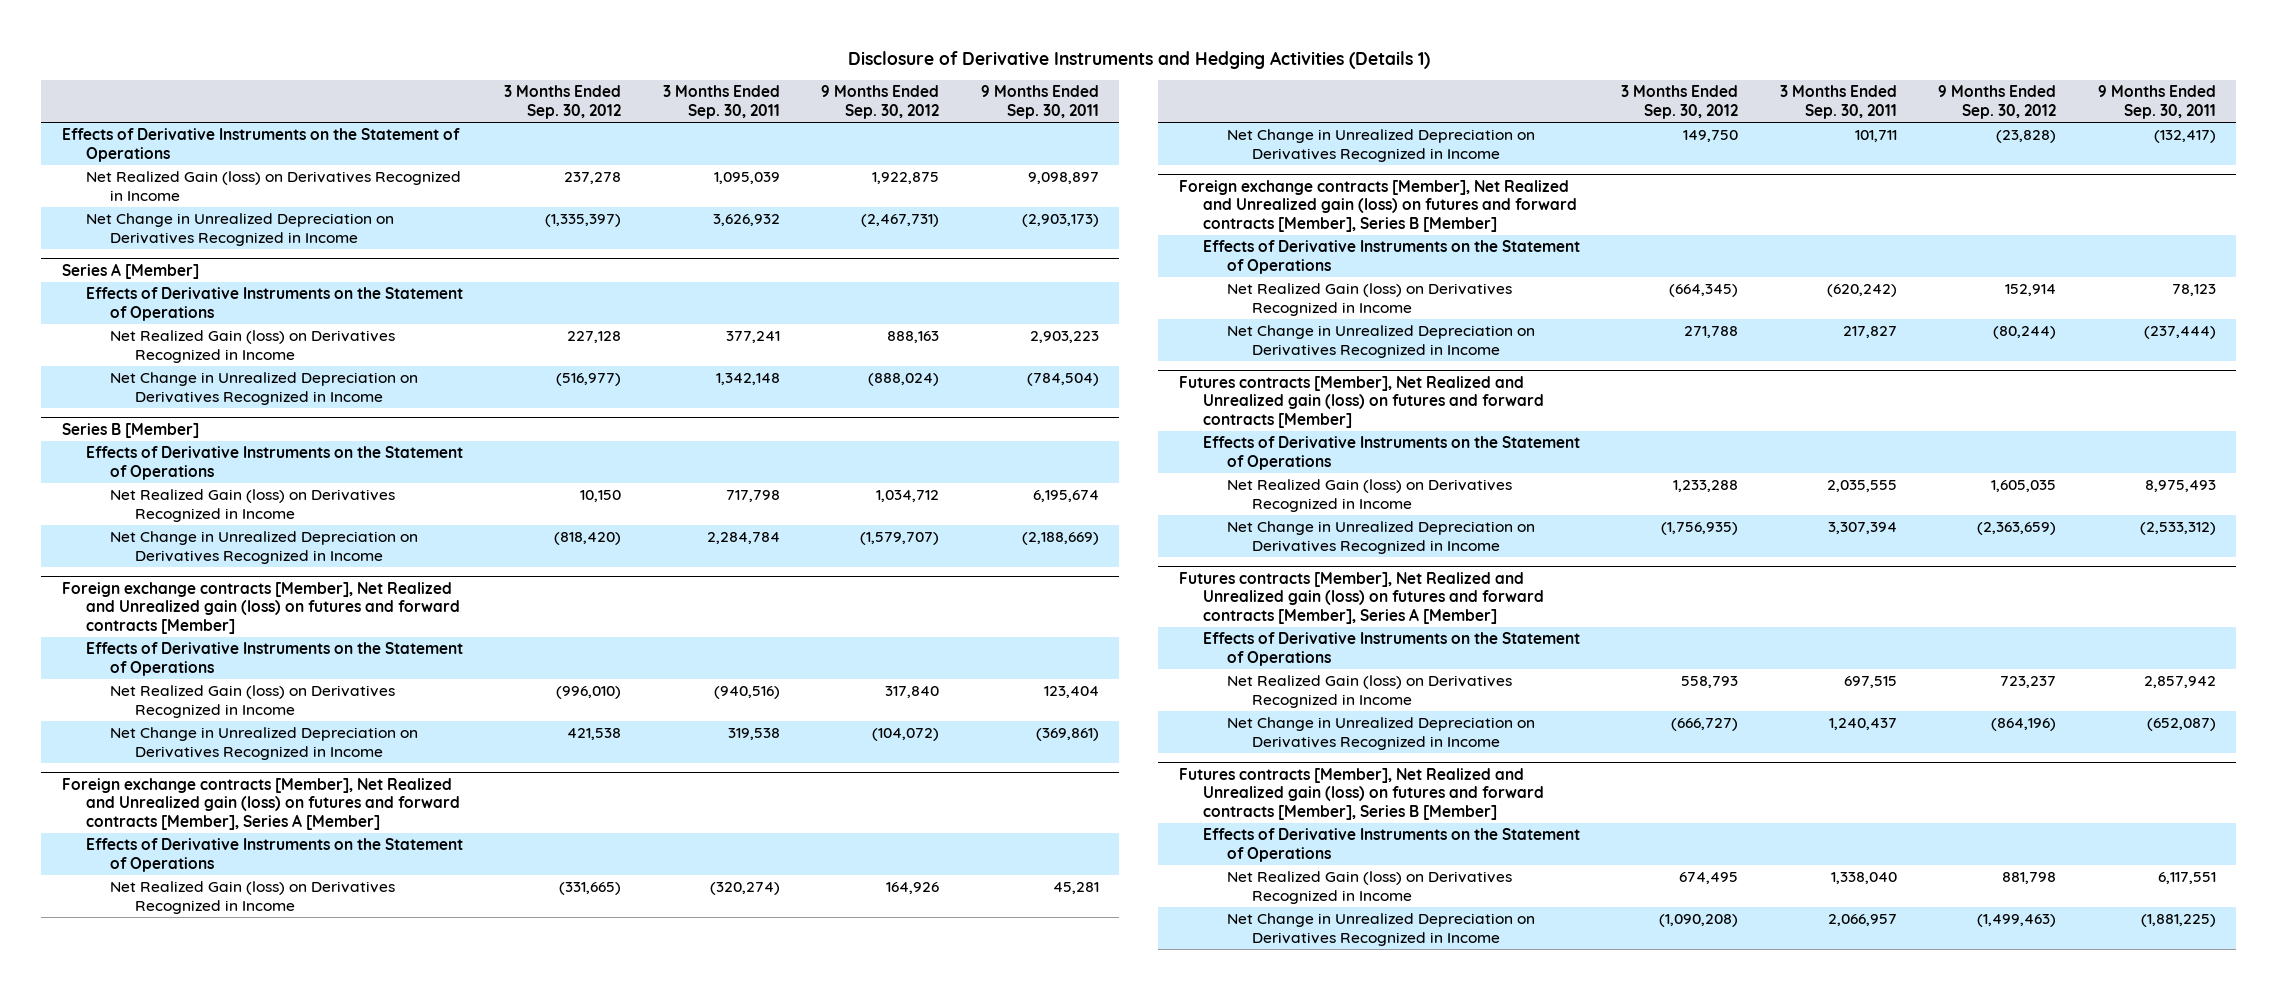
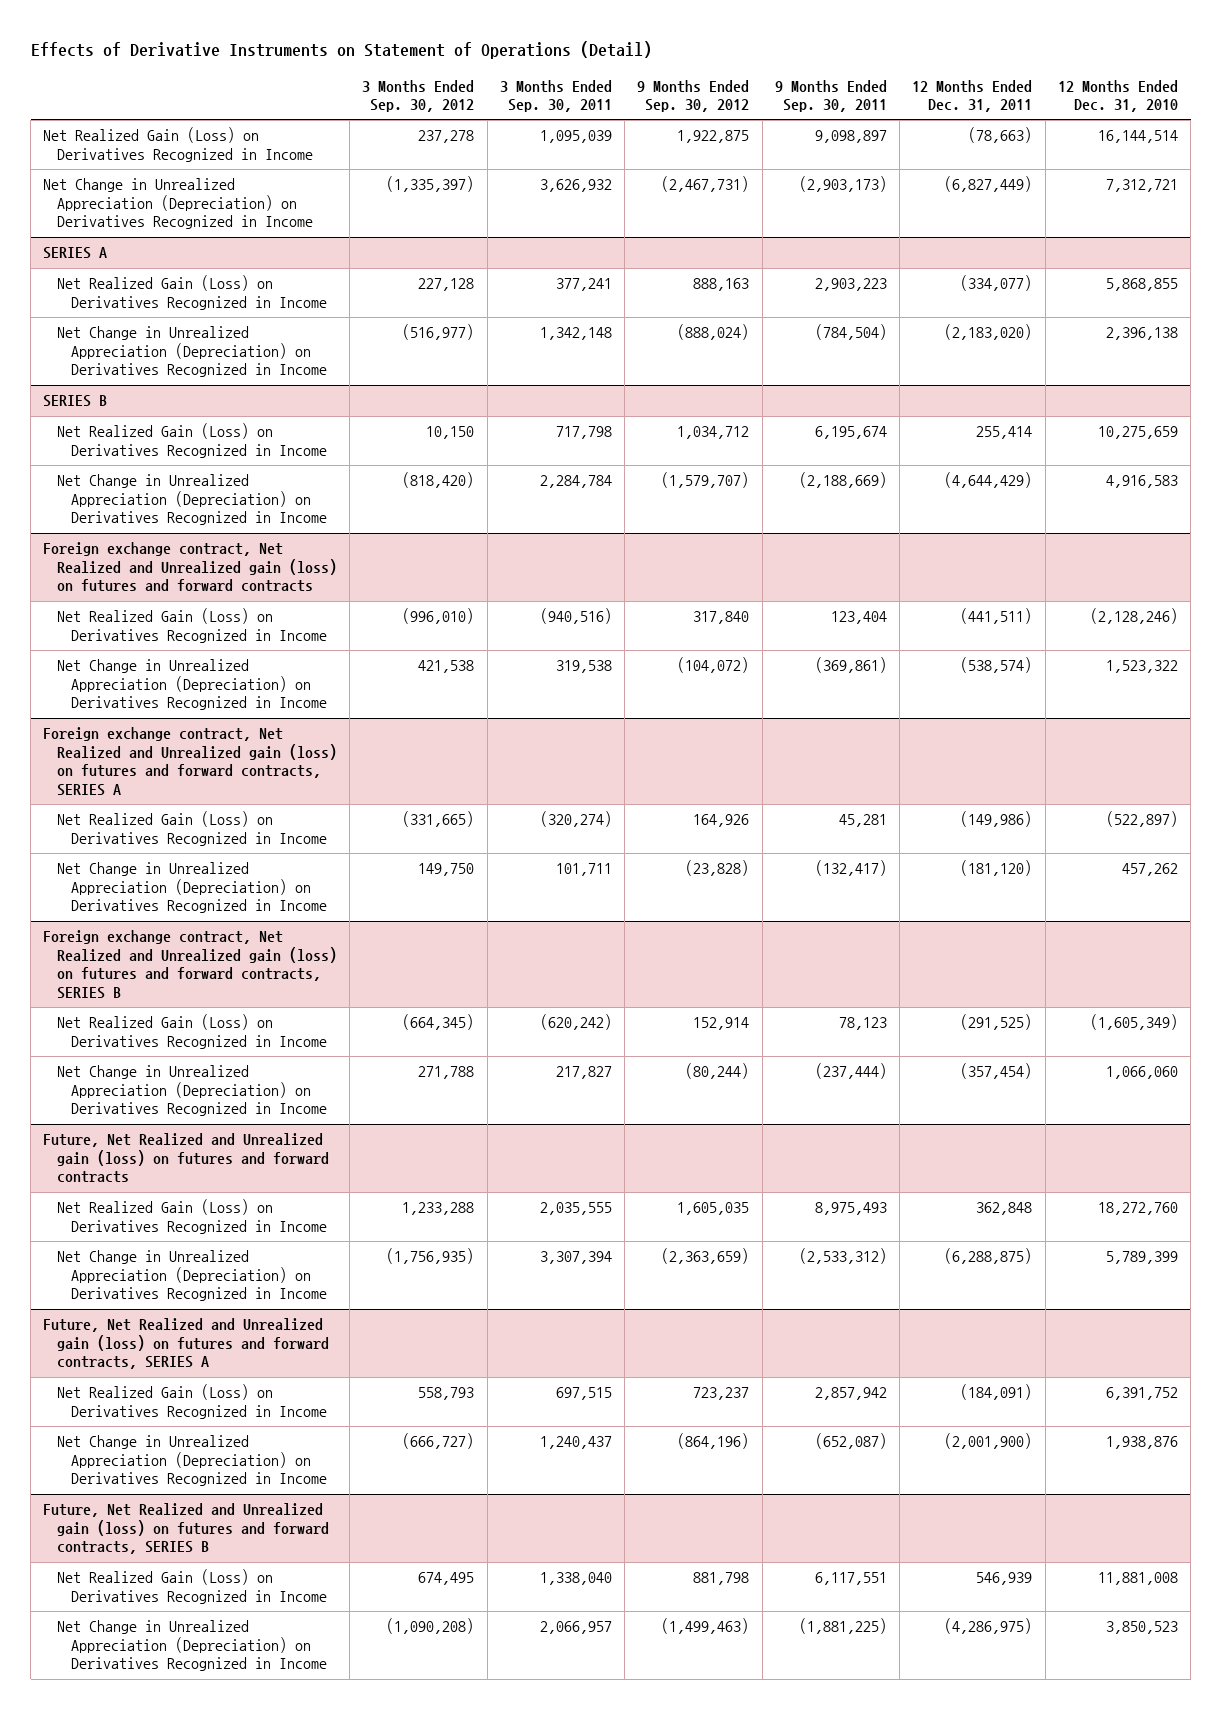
- Disclosure of Derivative Instruments and Hedging Activities (Details 1)
+ Effects of Derivative Instruments on Statement of Operations (Detail)
- | 3 Months Ended Sep. 30, 2012 | 3 Months Ended Sep. 30, 2011 | 9 Months Ended Sep. 30, 2012 | 9 Months Ended Sep. 30, 2011
+ | 3 Months Ended Sep. 30, 2012 | 3 Months Ended Sep. 30, 2011 | 9 Months Ended Sep. 30, 2012 | 9 Months Ended Sep. 30, 2011 | 12 Months Ended Dec. 31, 2011 | 12 Months Ended Dec. 31, 2010
- Effects of Derivative Instruments on the Statement of Operations
- Net Realized Gain (loss) on Derivatives Recognized in Income | 237,278 | 1,095,039 | 1,922,875 | 9,098,897
- Net Change in Unrealized Depreciation on Derivatives Recognized in Income | (1,335,397) | 3,626,932 | (2,467,731) | (2,903,173)
- Series A [Member]
- Effects of Derivative Instruments on the Statement of Operations
- Net Realized Gain (loss) on Derivatives Recognized in Income | 227,128 | 377,241 | 888,163 | 2,903,223
- Net Change in Unrealized Depreciation on Derivatives Recognized in Income | (516,977) | 1,342,148 | (888,024) | (784,504)
- Series B [Member]
- Effects of Derivative Instruments on the Statement of Operations
- Net Realized Gain (loss) on Derivatives Recognized in Income | 10,150 | 717,798 | 1,034,712 | 6,195,674
- Net Change in Unrealized Depreciation on Derivatives Recognized in Income | (818,420) | 2,284,784 | (1,579,707) | (2,188,669)
- Foreign exchange contracts [Member], Net Realized and Unrealized gain (loss) on futures and forward contracts [Member]
- Effects of Derivative Instruments on the Statement of Operations
- Net Realized Gain (loss) on Derivatives Recognized in Income | (996,010) | (940,516) | 317,840 | 123,404
- Net Change in Unrealized Depreciation on Derivatives Recognized in Income | 421,538 | 319,538 | (104,072) | (369,861)
- Foreign exchange contracts [Member], Net Realized and Unrealized gain (loss) on futures and forward contracts [Member], Series A [Member]
- Effects of Derivative Instruments on the Statement of Operations
- Net Realized Gain (loss) on Derivatives Recognized in Income | (331,665) | (320,274) | 164,926 | 45,281
- Net Change in Unrealized Depreciation on Derivatives Recognized in Income | 149,750 | 101,711 | (23,828) | (132,417)
- Foreign exchange contracts [Member], Net Realized and Unrealized gain (loss) on futures and forward contracts [Member], Series B [Member]
- Effects of Derivative Instruments on the Statement of Operations
- Net Realized Gain (loss) on Derivatives Recognized in Income | (664,345) | (620,242) | 152,914 | 78,123
- Net Change in Unrealized Depreciation on Derivatives Recognized in Income | 271,788 | 217,827 | (80,244) | (237,444)
- Futures contracts [Member], Net Realized and Unrealized gain (loss) on futures and forward contracts [Member]
- Effects of Derivative Instruments on the Statement of Operations
- Net Realized Gain (loss) on Derivatives Recognized in Income | 1,233,288 | 2,035,555 | 1,605,035 | 8,975,493
- Net Change in Unrealized Depreciation on Derivatives Recognized in Income | (1,756,935) | 3,307,394 | (2,363,659) | (2,533,312)
- Futures contracts [Member], Net Realized and Unrealized gain (loss) on futures and forward contracts [Member], Series A [Member]
- Effects of Derivative Instruments on the Statement of Operations
- Net Realized Gain (loss) on Derivatives Recognized in Income | 558,793 | 697,515 | 723,237 | 2,857,942
- Net Change in Unrealized Depreciation on Derivatives Recognized in Income | (666,727) | 1,240,437 | (864,196) | (652,087)
- Futures contracts [Member], Net Realized and Unrealized gain (loss) on futures and forward contracts [Member], Series B [Member]
- Effects of Derivative Instruments on the Statement of Operations
- Net Realized Gain (loss) on Derivatives Recognized in Income | 674,495 | 1,338,040 | 881,798 | 6,117,551
- Net Change in Unrealized Depreciation on Derivatives Recognized in Income | (1,090,208) | 2,066,957 | (1,499,463) | (1,881,225)
+ Net Realized Gain (Loss) on Derivatives Recognized in Income | 237,278 | 1,095,039 | 1,922,875 | 9,098,897 | (78,663) | 16,144,514
+ Net Change in Unrealized Appreciation (Depreciation) on Derivatives Recognized in Income | (1,335,397) | 3,626,932 | (2,467,731) | (2,903,173) | (6,827,449) | 7,312,721
+ SERIES A
+ Net Realized Gain (Loss) on Derivatives Recognized in Income | 227,128 | 377,241 | 888,163 | 2,903,223 | (334,077) | 5,868,855
+ Net Change in Unrealized Appreciation (Depreciation) on Derivatives Recognized in Income | (516,977) | 1,342,148 | (888,024) | (784,504) | (2,183,020) | 2,396,138
+ SERIES B
+ Net Realized Gain (Loss) on Derivatives Recognized in Income | 10,150 | 717,798 | 1,034,712 | 6,195,674 | 255,414 | 10,275,659
+ Net Change in Unrealized Appreciation (Depreciation) on Derivatives Recognized in Income | (818,420) | 2,284,784 | (1,579,707) | (2,188,669) | (4,644,429) | 4,916,583
+ Foreign exchange contract, Net Realized and Unrealized gain (loss) on futures and forward contracts
+ Net Realized Gain (Loss) on Derivatives Recognized in Income | (996,010) | (940,516) | 317,840 | 123,404 | (441,511) | (2,128,246)
+ Net Change in Unrealized Appreciation (Depreciation) on Derivatives Recognized in Income | 421,538 | 319,538 | (104,072) | (369,861) | (538,574) | 1,523,322
+ Foreign exchange contract, Net Realized and Unrealized gain (loss) on futures and forward contracts, SERIES A
+ Net Realized Gain (Loss) on Derivatives Recognized in Income | (331,665) | (320,274) | 164,926 | 45,281 | (149,986) | (522,897)
+ Net Change in Unrealized Appreciation (Depreciation) on Derivatives Recognized in Income | 149,750 | 101,711 | (23,828) | (132,417) | (181,120) | 457,262
+ Foreign exchange contract, Net Realized and Unrealized gain (loss) on futures and forward contracts, SERIES B
+ Net Realized Gain (Loss) on Derivatives Recognized in Income | (664,345) | (620,242) | 152,914 | 78,123 | (291,525) | (1,605,349)
+ Net Change in Unrealized Appreciation (Depreciation) on Derivatives Recognized in Income | 271,788 | 217,827 | (80,244) | (237,444) | (357,454) | 1,066,060
+ Future, Net Realized and Unrealized gain (loss) on futures and forward contracts
+ Net Realized Gain (Loss) on Derivatives Recognized in Income | 1,233,288 | 2,035,555 | 1,605,035 | 8,975,493 | 362,848 | 18,272,760
+ Net Change in Unrealized Appreciation (Depreciation) on Derivatives Recognized in Income | (1,756,935) | 3,307,394 | (2,363,659) | (2,533,312) | (6,288,875) | 5,789,399
+ Future, Net Realized and Unrealized gain (loss) on futures and forward contracts, SERIES A
+ Net Realized Gain (Loss) on Derivatives Recognized in Income | 558,793 | 697,515 | 723,237 | 2,857,942 | (184,091) | 6,391,752
+ Net Change in Unrealized Appreciation (Depreciation) on Derivatives Recognized in Income | (666,727) | 1,240,437 | (864,196) | (652,087) | (2,001,900) | 1,938,876
+ Future, Net Realized and Unrealized gain (loss) on futures and forward contracts, SERIES B
+ Net Realized Gain (Loss) on Derivatives Recognized in Income | 674,495 | 1,338,040 | 881,798 | 6,117,551 | 546,939 | 11,881,008
+ Net Change in Unrealized Appreciation (Depreciation) on Derivatives Recognized in Income | (1,090,208) | 2,066,957 | (1,499,463) | (1,881,225) | (4,286,975) | 3,850,523

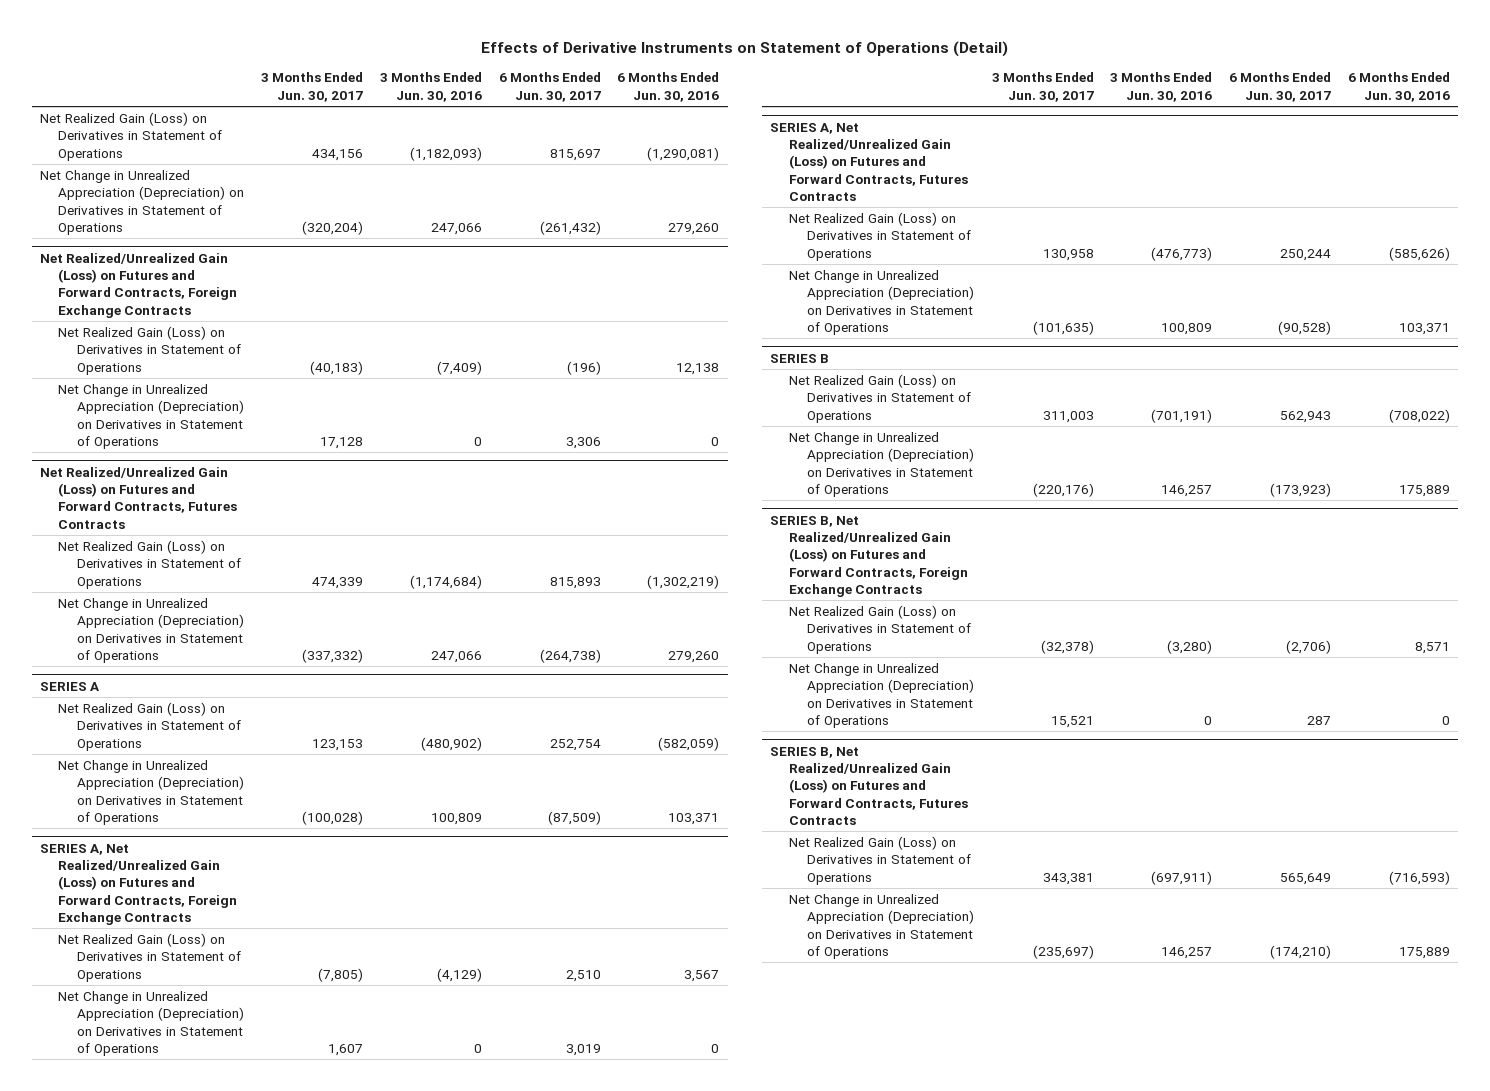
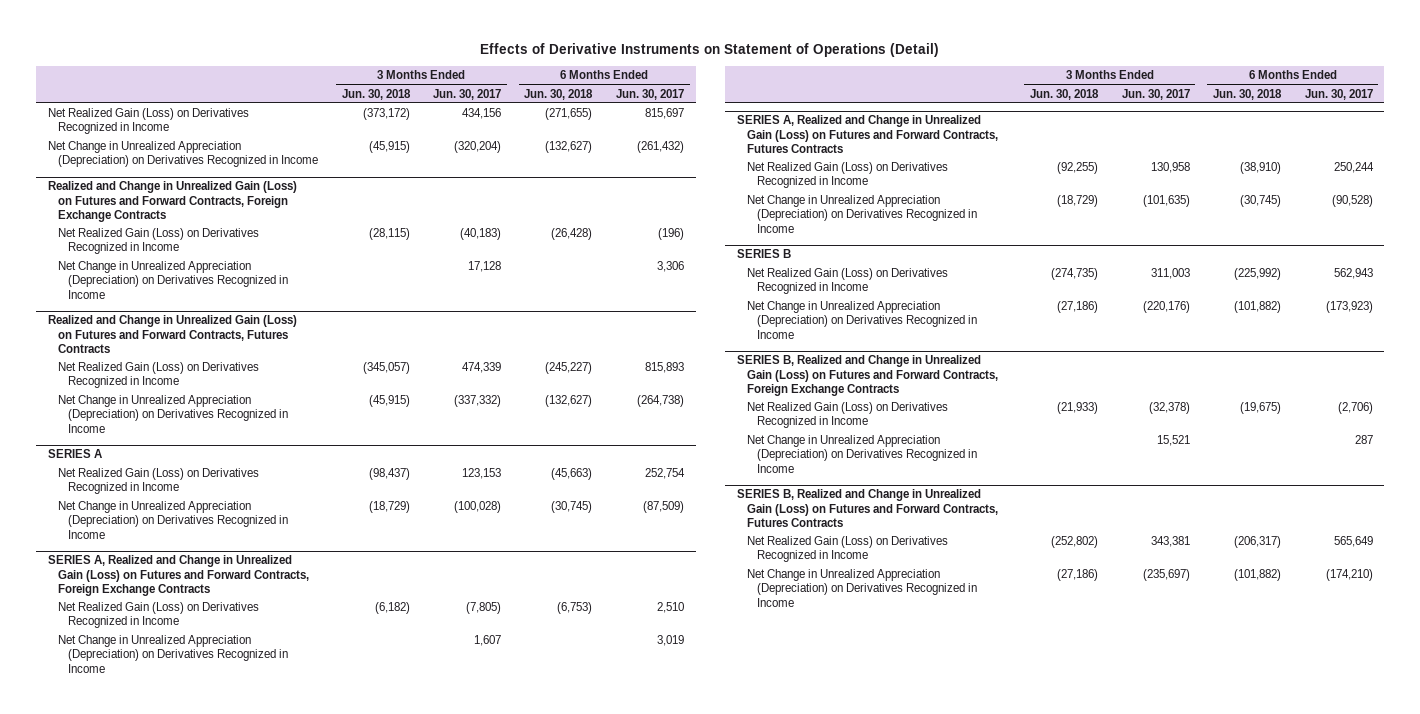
- | 3 Months Ended Jun. 30, 2017 | 3 Months Ended Jun. 30, 2016 | 6 Months Ended Jun. 30, 2017 | 6 Months Ended Jun. 30, 2016
+ | 3 Months Ended Jun. 30, 2018 | 3 Months Ended Jun. 30, 2017 | 6 Months Ended Jun. 30, 2018 | 6 Months Ended Jun. 30, 2017
- Net Realized Gain (Loss) on Derivatives in Statement of Operations | 434,156 | (1,182,093) | 815,697 | (1,290,081)
- Net Change in Unrealized Appreciation (Depreciation) on Derivatives in Statement of Operations | (320,204) | 247,066 | (261,432) | 279,260
- Net Realized/Unrealized Gain (Loss) on Futures and Forward Contracts, Foreign Exchange Contracts
- Net Realized Gain (Loss) on Derivatives in Statement of Operations | (40,183) | (7,409) | (196) | 12,138
- Net Change in Unrealized Appreciation (Depreciation) on Derivatives in Statement of Operations | 17,128 | 0 | 3,306 | 0
- Net Realized/Unrealized Gain (Loss) on Futures and Forward Contracts, Futures Contracts
- Net Realized Gain (Loss) on Derivatives in Statement of Operations | 474,339 | (1,174,684) | 815,893 | (1,302,219)
- Net Change in Unrealized Appreciation (Depreciation) on Derivatives in Statement of Operations | (337,332) | 247,066 | (264,738) | 279,260
+ Net Realized Gain (Loss) on Derivatives Recognized in Income | (373,172) | 434,156 | (271,655) | 815,697
+ Net Change in Unrealized Appreciation (Depreciation) on Derivatives Recognized in Income | (45,915) | (320,204) | (132,627) | (261,432)
+ Realized and Change in Unrealized Gain (Loss) on Futures and Forward Contracts, Foreign Exchange Contracts
+ Net Realized Gain (Loss) on Derivatives Recognized in Income | (28,115) | (40,183) | (26,428) | (196)
+ Net Change in Unrealized Appreciation (Depreciation) on Derivatives Recognized in Income | | 17,128 | | 3,306
+ Realized and Change in Unrealized Gain (Loss) on Futures and Forward Contracts, Futures Contracts
+ Net Realized Gain (Loss) on Derivatives Recognized in Income | (345,057) | 474,339 | (245,227) | 815,893
+ Net Change in Unrealized Appreciation (Depreciation) on Derivatives Recognized in Income | (45,915) | (337,332) | (132,627) | (264,738)
@ SERIES A
- Net Realized Gain (Loss) on Derivatives in Statement of Operations | 123,153 | (480,902) | 252,754 | (582,059)
- Net Change in Unrealized Appreciation (Depreciation) on Derivatives in Statement of Operations | (100,028) | 100,809 | (87,509) | 103,371
- SERIES A, Net Realized/Unrealized Gain (Loss) on Futures and Forward Contracts, Foreign Exchange Contracts
- Net Realized Gain (Loss) on Derivatives in Statement of Operations | (7,805) | (4,129) | 2,510 | 3,567
- Net Change in Unrealized Appreciation (Depreciation) on Derivatives in Statement of Operations | 1,607 | 0 | 3,019 | 0
- SERIES A, Net Realized/Unrealized Gain (Loss) on Futures and Forward Contracts, Futures Contracts
- Net Realized Gain (Loss) on Derivatives in Statement of Operations | 130,958 | (476,773) | 250,244 | (585,626)
- Net Change in Unrealized Appreciation (Depreciation) on Derivatives in Statement of Operations | (101,635) | 100,809 | (90,528) | 103,371
@ SERIES A
+ Net Realized Gain (Loss) on Derivatives Recognized in Income | (98,437) | 123,153 | (45,663) | 252,754
+ Net Change in Unrealized Appreciation (Depreciation) on Derivatives Recognized in Income | (18,729) | (100,028) | (30,745) | (87,509)
+ SERIES A, Realized and Change in Unrealized Gain (Loss) on Futures and Forward Contracts, Foreign Exchange Contracts
+ Net Realized Gain (Loss) on Derivatives Recognized in Income | (6,182) | (7,805) | (6,753) | 2,510
+ Net Change in Unrealized Appreciation (Depreciation) on Derivatives Recognized in Income | | 1,607 | | 3,019
+ SERIES A, Realized and Change in Unrealized Gain (Loss) on Futures and Forward Contracts, Futures Contracts
+ Net Realized Gain (Loss) on Derivatives Recognized in Income | (92,255) | 130,958 | (38,910) | 250,244
+ Net Change in Unrealized Appreciation (Depreciation) on Derivatives Recognized in Income | (18,729) | (101,635) | (30,745) | (90,528)
@ SERIES B
- Net Realized Gain (Loss) on Derivatives in Statement of Operations | 311,003 | (701,191) | 562,943 | (708,022)
- Net Change in Unrealized Appreciation (Depreciation) on Derivatives in Statement of Operations | (220,176) | 146,257 | (173,923) | 175,889
- SERIES B, Net Realized/Unrealized Gain (Loss) on Futures and Forward Contracts, Foreign Exchange Contracts
- Net Realized Gain (Loss) on Derivatives in Statement of Operations | (32,378) | (3,280) | (2,706) | 8,571
- Net Change in Unrealized Appreciation (Depreciation) on Derivatives in Statement of Operations | 15,521 | 0 | 287 | 0
- SERIES B, Net Realized/Unrealized Gain (Loss) on Futures and Forward Contracts, Futures Contracts
- Net Realized Gain (Loss) on Derivatives in Statement of Operations | 343,381 | (697,911) | 565,649 | (716,593)
- Net Change in Unrealized Appreciation (Depreciation) on Derivatives in Statement of Operations | (235,697) | 146,257 | (174,210) | 175,889
@ SERIES B
+ Net Realized Gain (Loss) on Derivatives Recognized in Income | (274,735) | 311,003 | (225,992) | 562,943
+ Net Change in Unrealized Appreciation (Depreciation) on Derivatives Recognized in Income | (27,186) | (220,176) | (101,882) | (173,923)
+ SERIES B, Realized and Change in Unrealized Gain (Loss) on Futures and Forward Contracts, Foreign Exchange Contracts
+ Net Realized Gain (Loss) on Derivatives Recognized in Income | (21,933) | (32,378) | (19,675) | (2,706)
+ Net Change in Unrealized Appreciation (Depreciation) on Derivatives Recognized in Income | | 15,521 | | 287
+ SERIES B, Realized and Change in Unrealized Gain (Loss) on Futures and Forward Contracts, Futures Contracts
+ Net Realized Gain (Loss) on Derivatives Recognized in Income | (252,802) | 343,381 | (206,317) | 565,649
+ Net Change in Unrealized Appreciation (Depreciation) on Derivatives Recognized in Income | (27,186) | (235,697) | (101,882) | (174,210)

